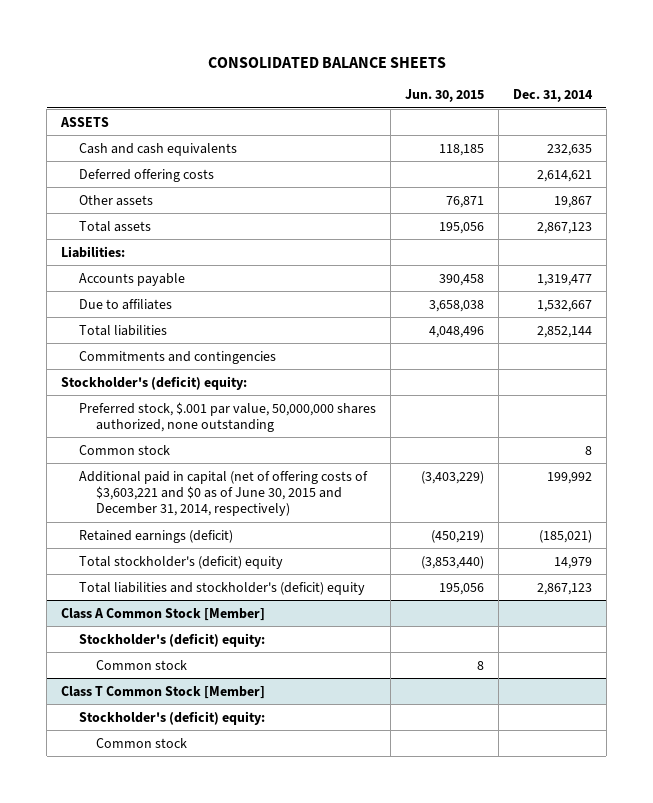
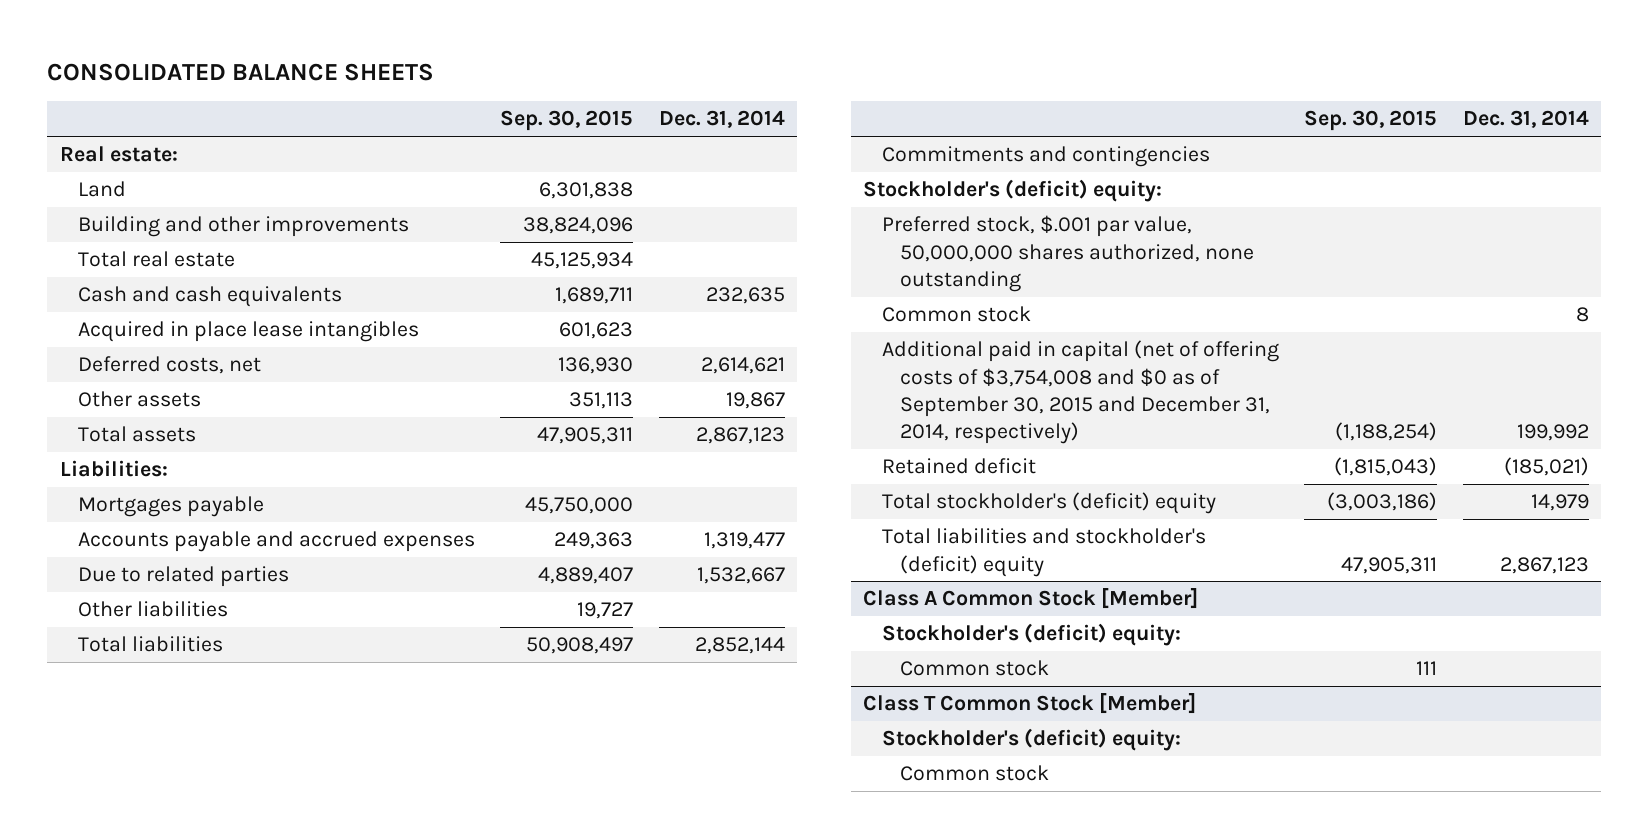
- | Jun. 30, 2015 | Dec. 31, 2014
+ | Sep. 30, 2015 | Dec. 31, 2014
- ASSETS
+ Real estate:
+ Land | 6,301,838 |
+ Building and other improvements | 38,824,096 |
+ Total real estate | 45,125,934 |
- Deferred offering costs | | 2,614,621
+ Acquired in place lease intangibles | 601,623 |
+ Deferred costs, net | 136,930 | 2,614,621
- Accounts payable | 390,458 | 1,319,477
- Due to affiliates | 3,658,038 | 1,532,667
+ Mortgages payable | 45,750,000 |
+ Accounts payable and accrued expenses | 249,363 | 1,319,477
+ Due to related parties | 4,889,407 | 1,532,667
+ Other liabilities | 19,727 |
- Additional paid in capital (net of offering costs of $3,603,221 and $0 as of June 30, 2015 and December 31, 2014, respectively) | (3,403,229) | 199,992
- Retained earnings (deficit) | (450,219) | (185,021)
+ Additional paid in capital (net of offering costs of $3,754,008 and $0 as of September 30, 2015 and December 31, 2014, respectively) | (1,188,254) | 199,992
+ Retained deficit | (1,815,043) | (185,021)

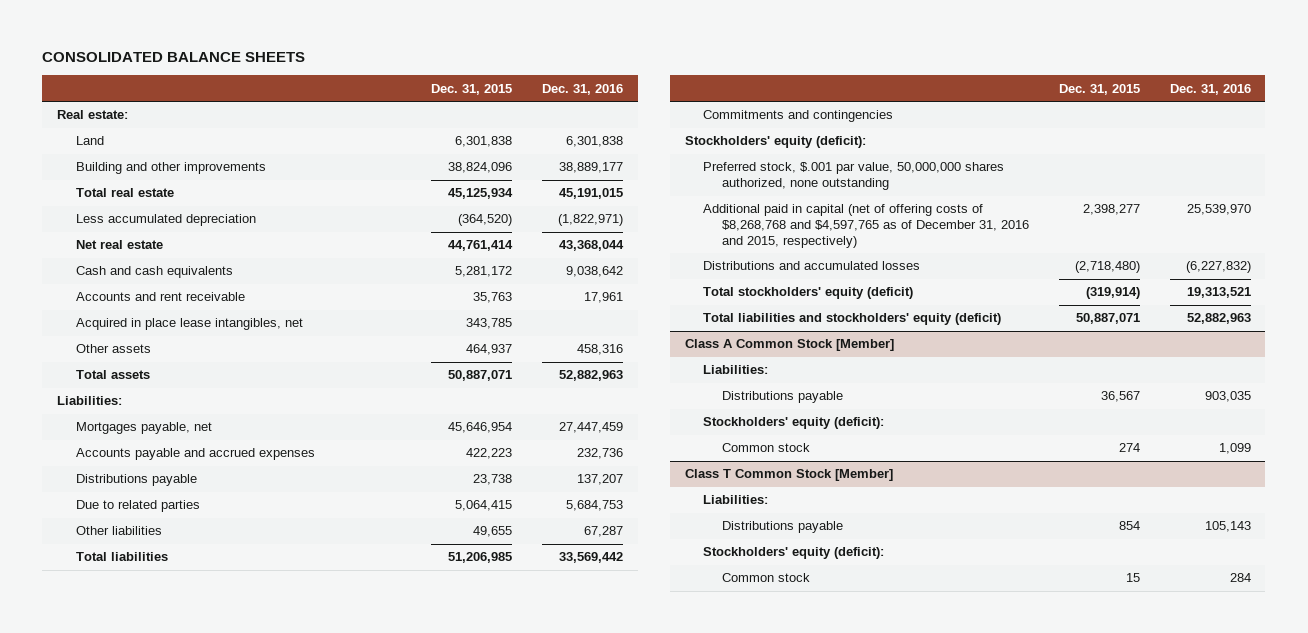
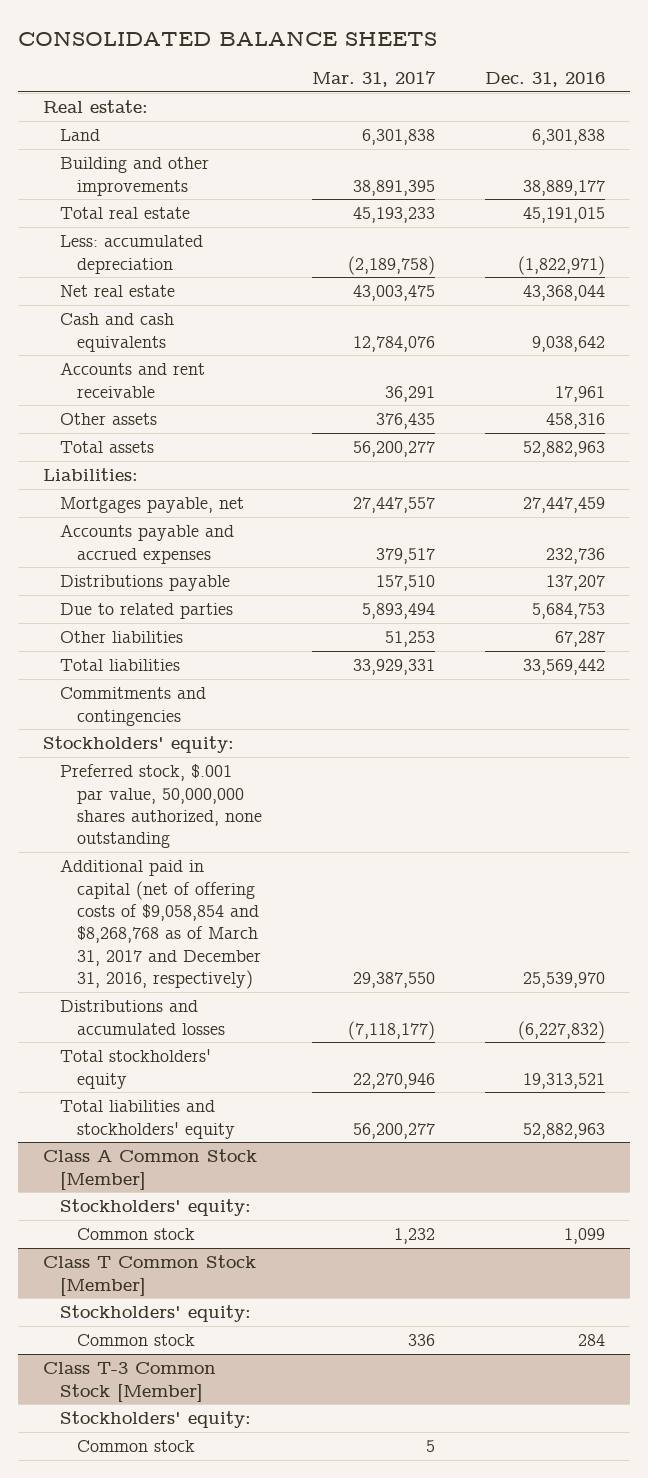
- | Dec. 31, 2015 | Dec. 31, 2016
+ | Mar. 31, 2017 | Dec. 31, 2016
- Less accumulated depreciation | (364,520) | (1,822,971)
+ Less: accumulated depreciation | (2,189,758) | (1,822,971)
- Acquired in place lease intangibles, net | 343,785 |
- Stockholders' equity (deficit):
+ Stockholders' equity:
- Additional paid in capital (net of offering costs of $8,268,768 and $4,597,765 as of December 31, 2016 and 2015, respectively) | 2,398,277 | 25,539,970
+ Additional paid in capital (net of offering costs of $9,058,854 and $8,268,768 as of March 31, 2017 and December 31, 2016, respectively) | 29,387,550 | 25,539,970
- Total stockholders' equity (deficit) | (319,914) | 19,313,521
- Total liabilities and stockholders' equity (deficit) | 50,887,071 | 52,882,963
+ Total stockholders' equity | 22,270,946 | 19,313,521
+ Total liabilities and stockholders' equity | 56,200,277 | 52,882,963
@ Class A Common Stock [Member]
- Liabilities:
- Distributions payable | 36,567 | 903,035
- Stockholders' equity (deficit):
+ Stockholders' equity:
@ Class T Common Stock [Member]
- Liabilities:
- Distributions payable | 854 | 105,143
- Stockholders' equity (deficit):
+ Stockholders' equity:
+ Class T-3 Common Stock [Member]
+ Stockholders' equity:
+ Common stock | 5 |

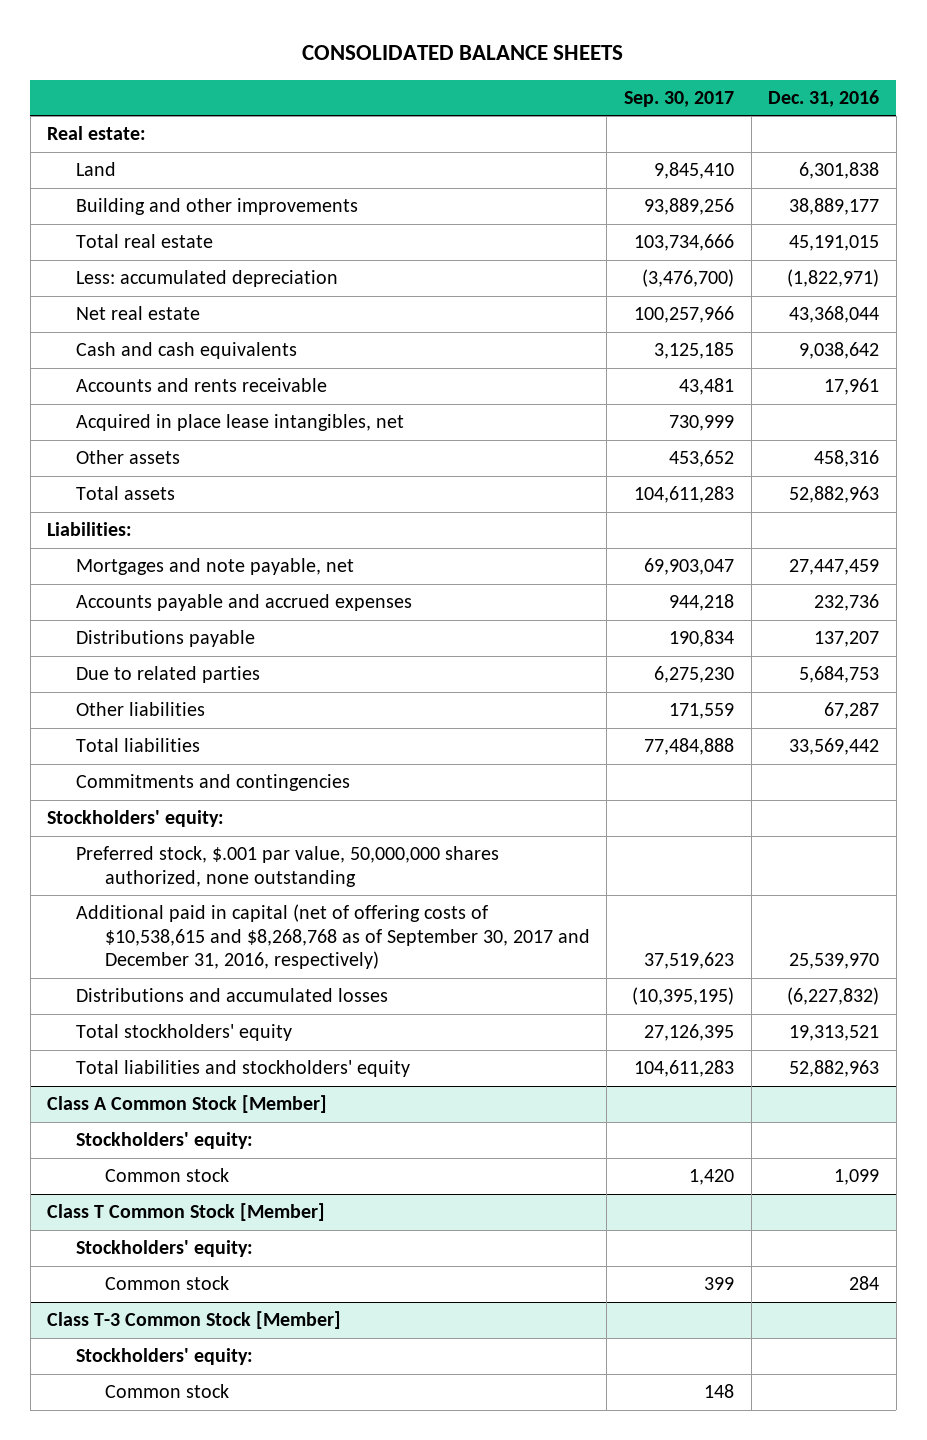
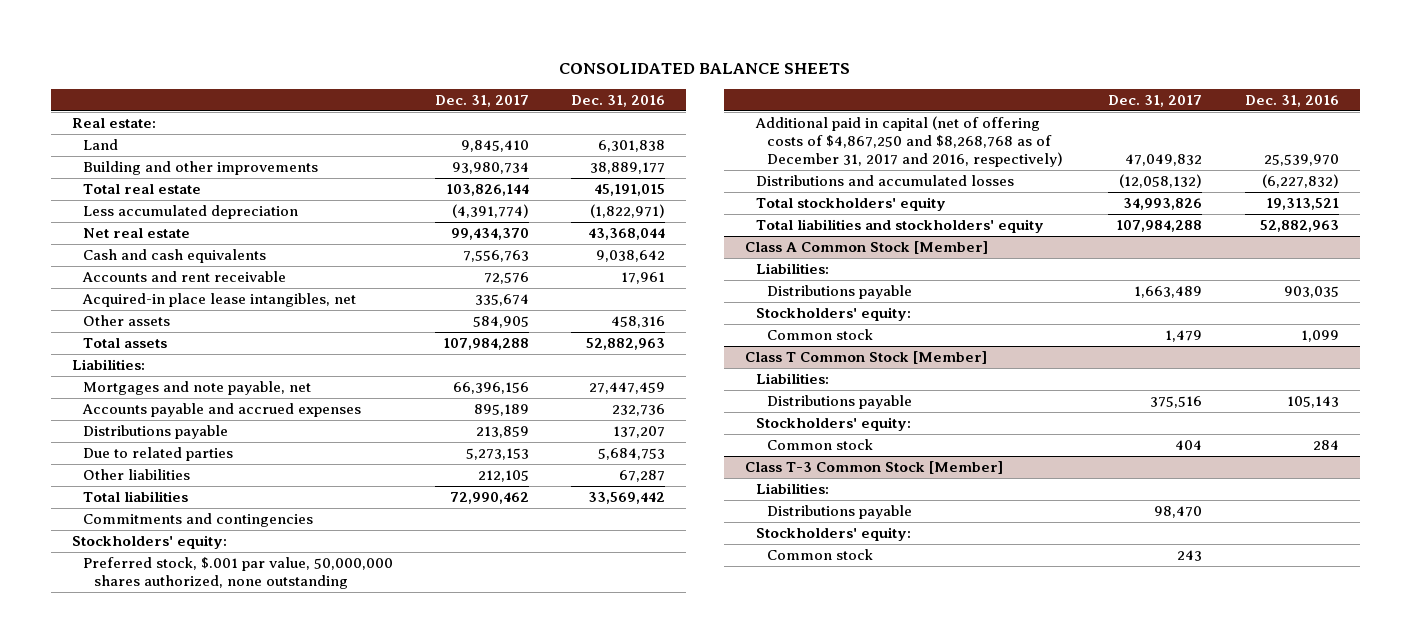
- | Sep. 30, 2017 | Dec. 31, 2016
+ | Dec. 31, 2017 | Dec. 31, 2016
- Less: accumulated depreciation | (3,476,700) | (1,822,971)
+ Less accumulated depreciation | (4,391,774) | (1,822,971)
- Accounts and rents receivable | 43,481 | 17,961
- Acquired in place lease intangibles, net | 730,999 |
+ Accounts and rent receivable | 72,576 | 17,961
+ Acquired-in place lease intangibles, net | 335,674 |
- Additional paid in capital (net of offering costs of $10,538,615 and $8,268,768 as of September 30, 2017 and December 31, 2016, respectively) | 37,519,623 | 25,539,970
+ Additional paid in capital (net of offering costs of $4,867,250 and $8,268,768 as of December 31, 2017 and 2016, respectively) | 47,049,832 | 25,539,970
@ Class A Common Stock [Member]
+ Liabilities:
+ Distributions payable | 1,663,489 | 903,035
@ Class T Common Stock [Member]
+ Liabilities:
+ Distributions payable | 375,516 | 105,143
@ Class T-3 Common Stock [Member]
+ Liabilities:
+ Distributions payable | 98,470 |

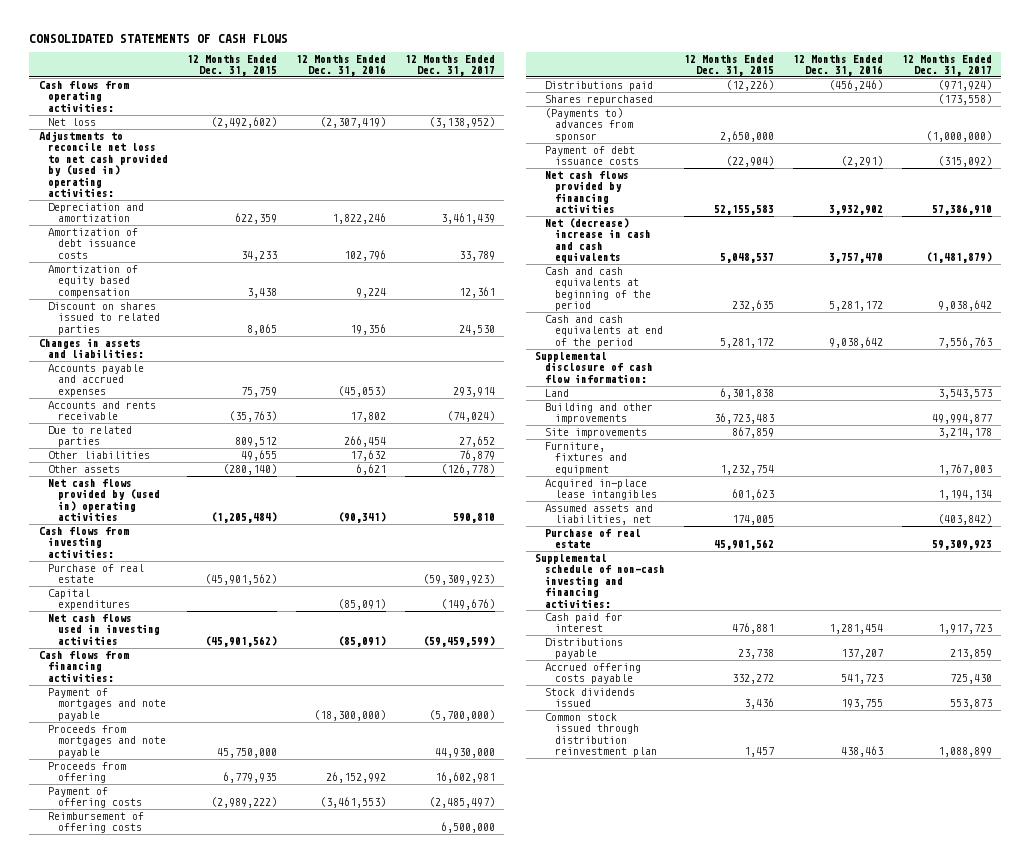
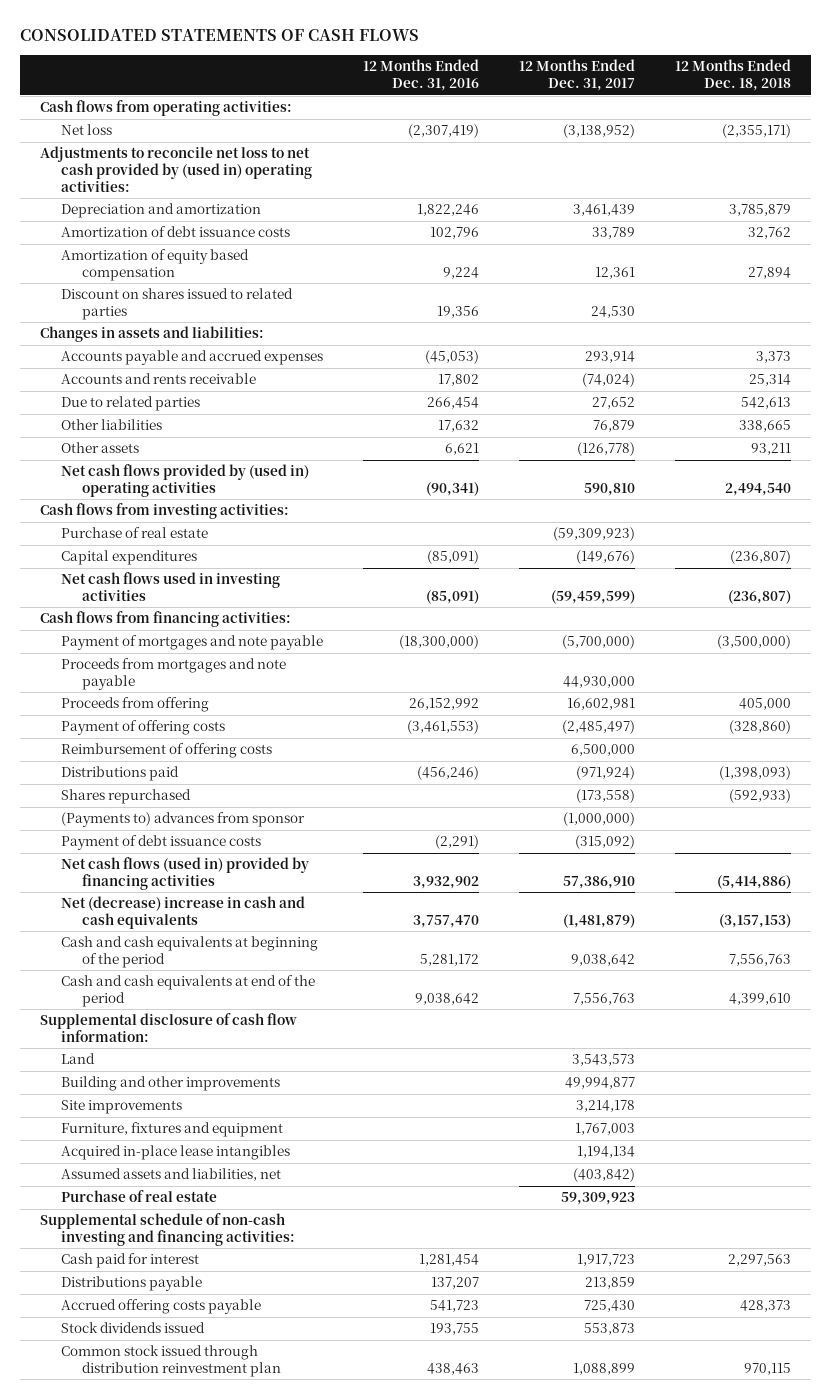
- | 12 Months Ended Dec. 31, 2015 | 12 Months Ended Dec. 31, 2016 | 12 Months Ended Dec. 31, 2017
+ | 12 Months Ended Dec. 31, 2016 | 12 Months Ended Dec. 31, 2017 | 12 Months Ended Dec. 18, 2018
- Net cash flows provided by financing activities | 52,155,583 | 3,932,902 | 57,386,910
+ Net cash flows (used in) provided by financing activities | 3,932,902 | 57,386,910 | (5,414,886)

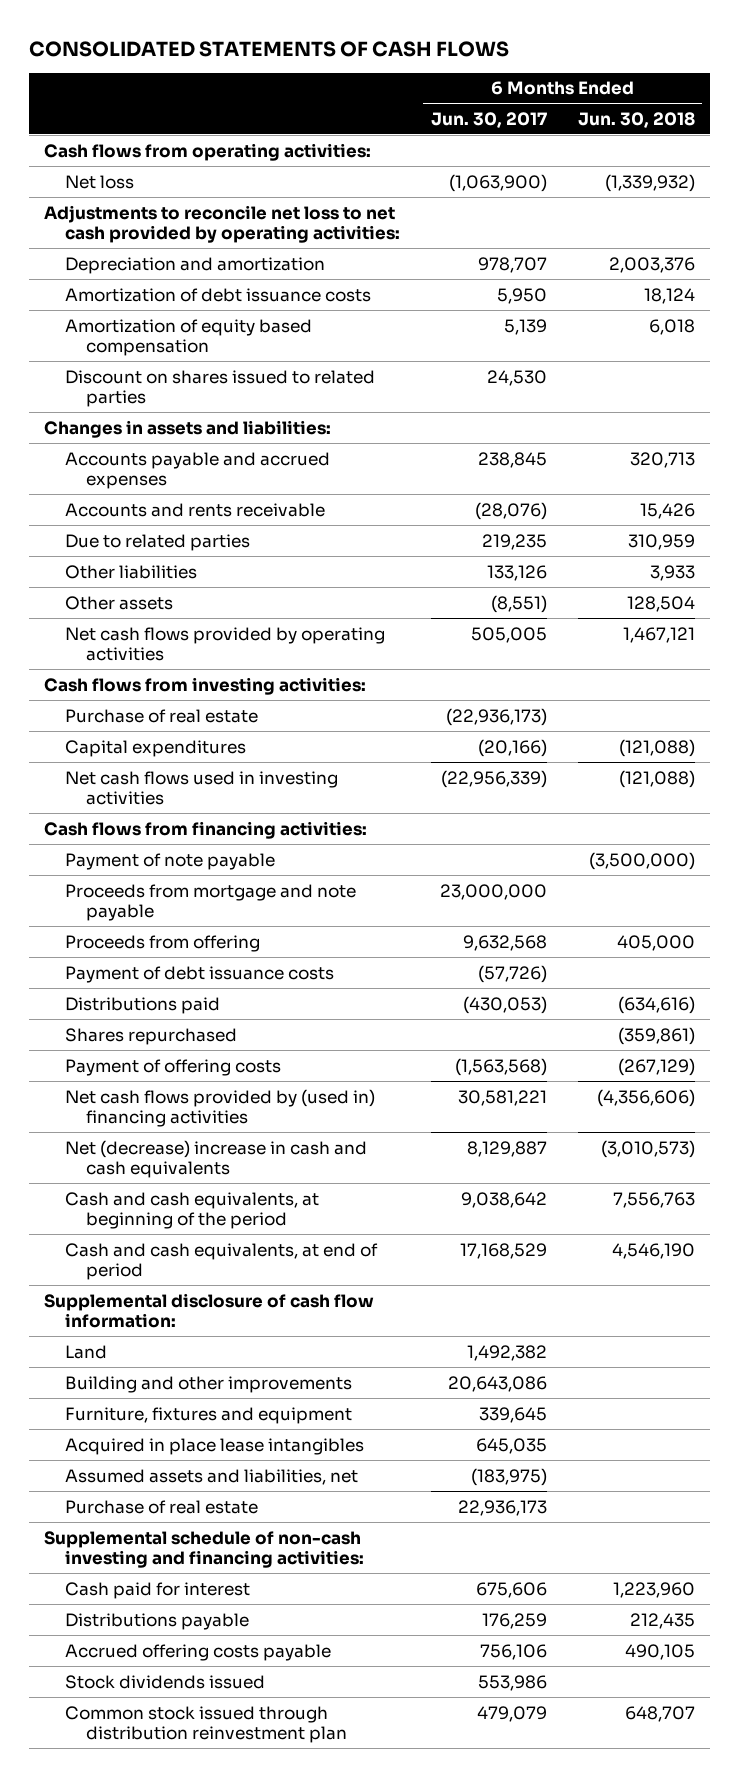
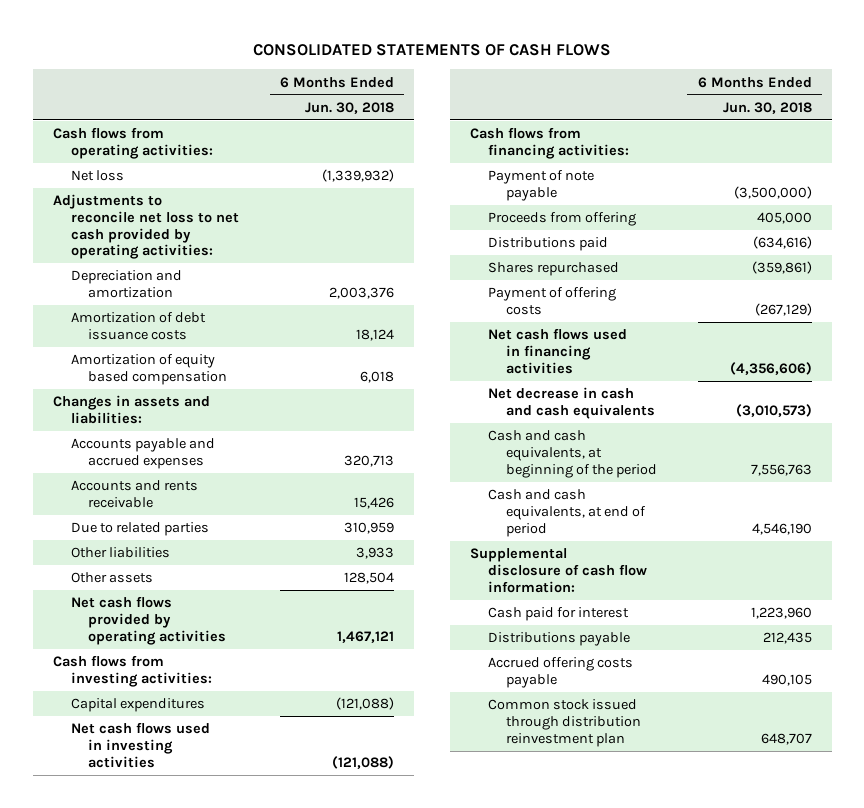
- | 6 Months Ended Jun. 30, 2017 | 6 Months Ended Jun. 30, 2018
+ | 6 Months Ended Jun. 30, 2018
- Discount on shares issued to related parties | 24,530 |
- Purchase of real estate | (22,936,173) |
- Proceeds from mortgage and note payable | 23,000,000 |
- Payment of debt issuance costs | (57,726) |
- Net cash flows provided by (used in) financing activities | 30,581,221 | (4,356,606)
- Net (decrease) increase in cash and cash equivalents | 8,129,887 | (3,010,573)
+ Net cash flows used in financing activities | (4,356,606)
+ Net decrease in cash and cash equivalents | (3,010,573)
- Land | 1,492,382 |
- Building and other improvements | 20,643,086 |
- Furniture, fixtures and equipment | 339,645 |
- Acquired in place lease intangibles | 645,035 |
- Assumed assets and liabilities, net | (183,975) |
- Purchase of real estate | 22,936,173 |
- Supplemental schedule of non-cash investing and financing activities:
- Stock dividends issued | 553,986 |

